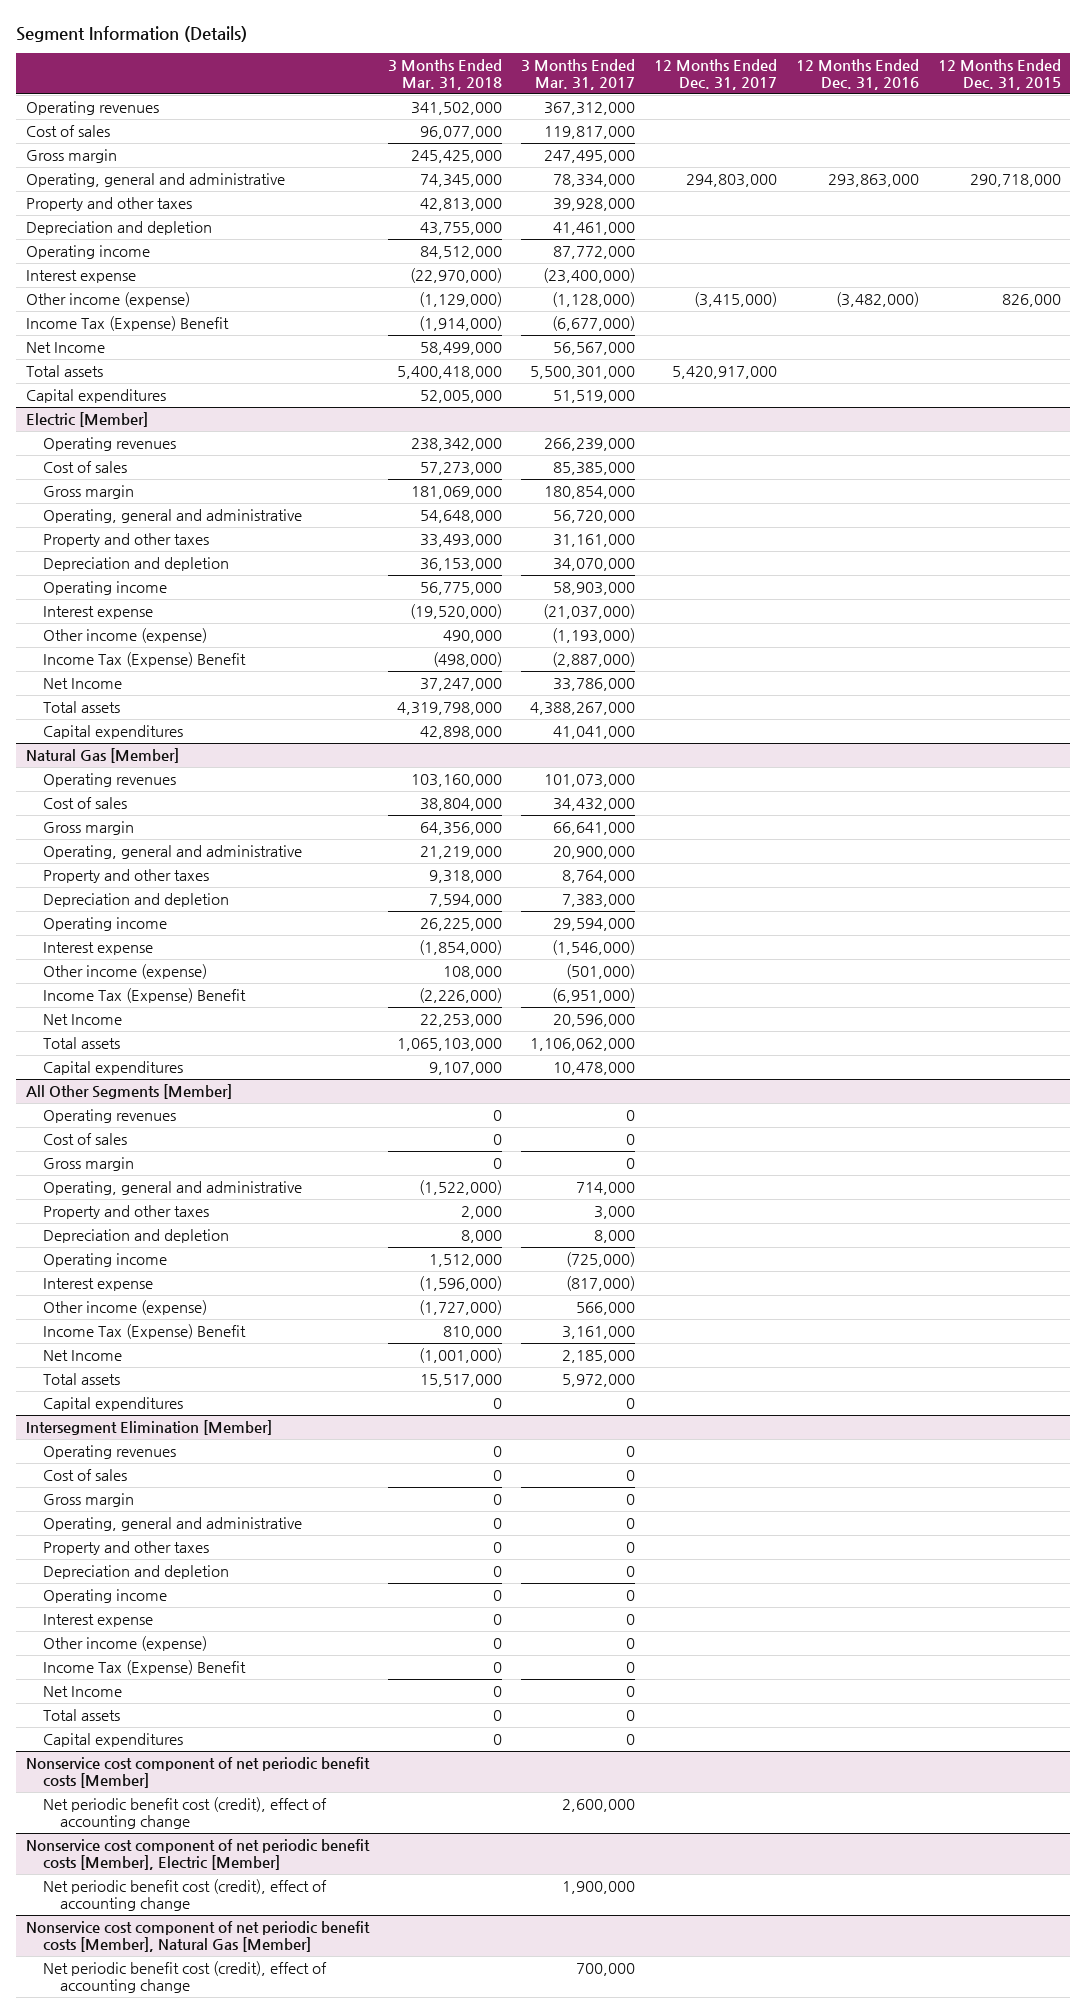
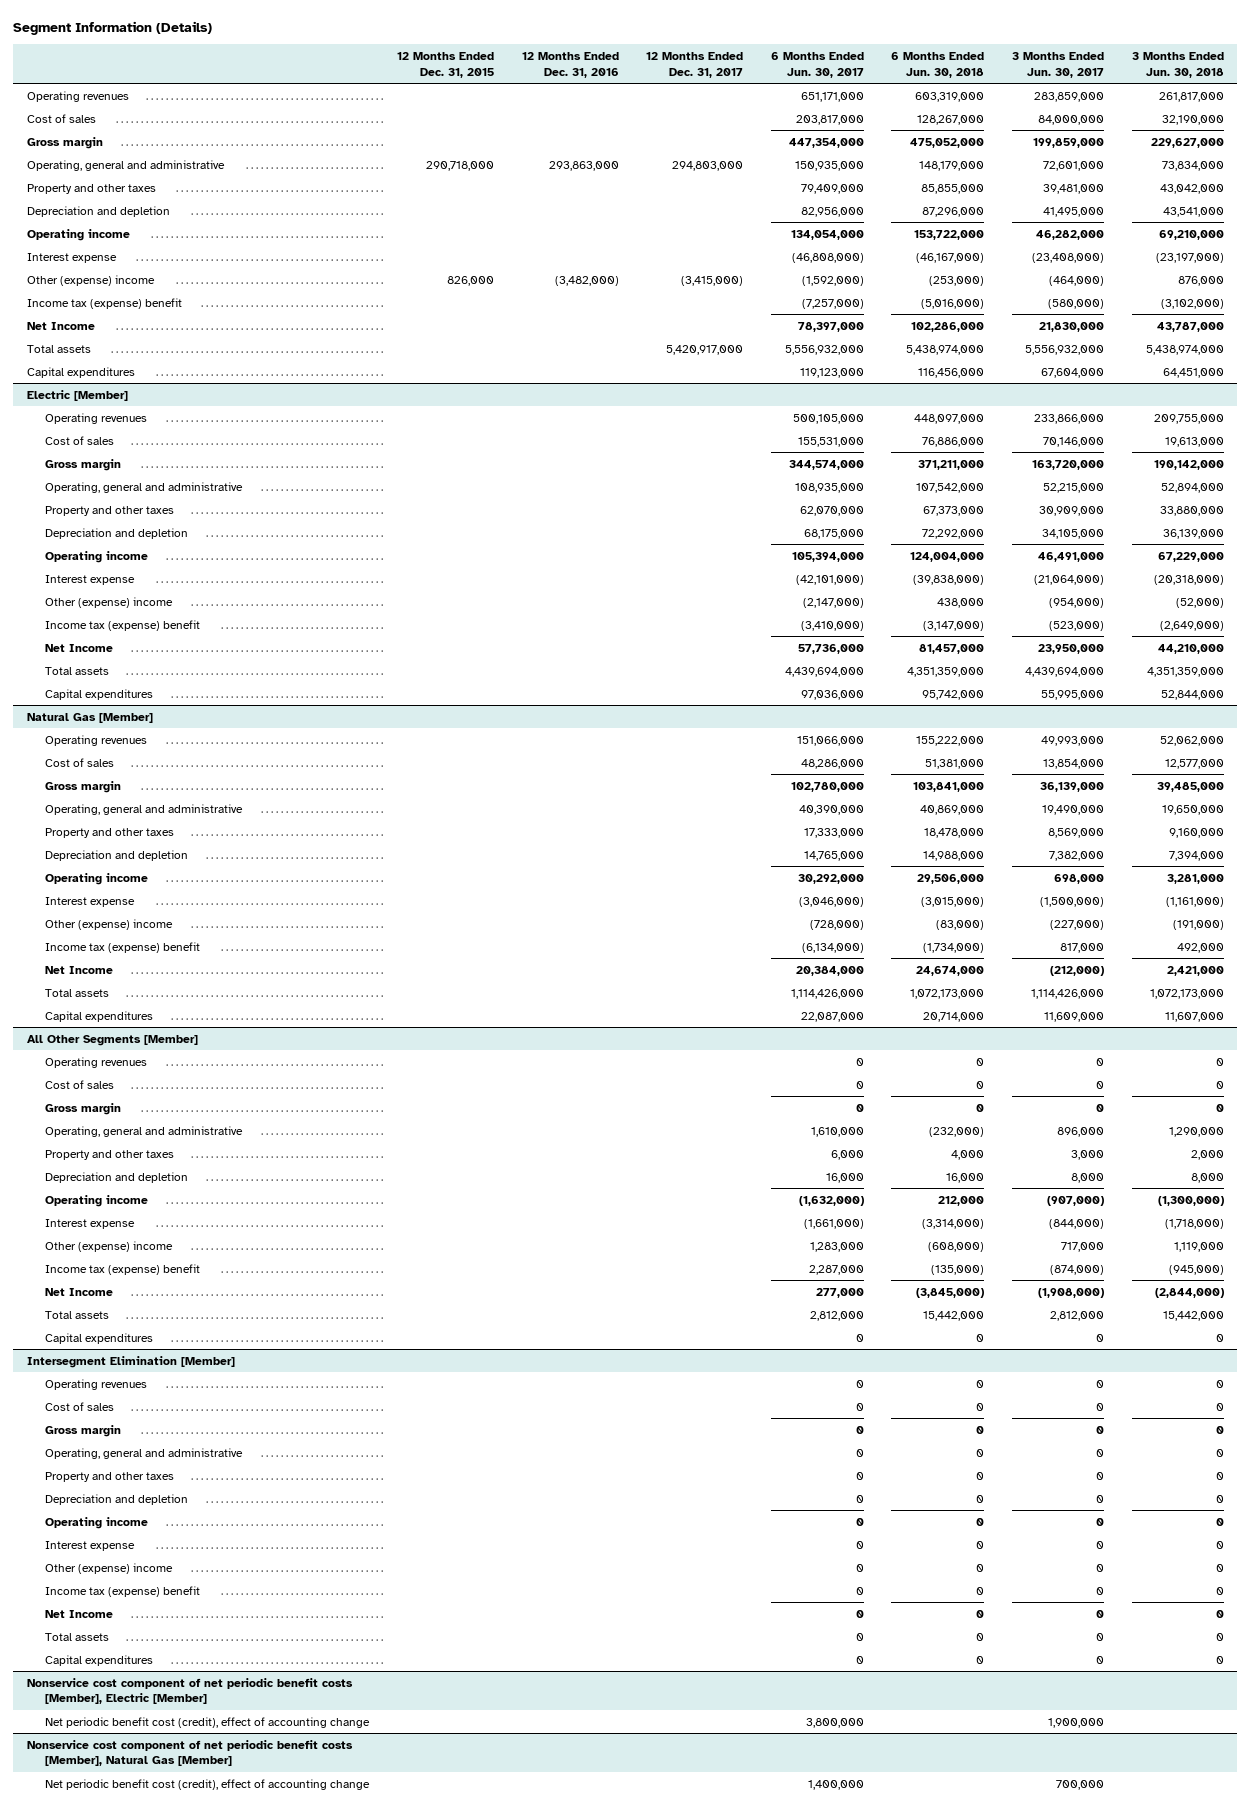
- | 3 Months Ended Mar. 31, 2018 | 3 Months Ended Mar. 31, 2017 | 12 Months Ended Dec. 31, 2017 | 12 Months Ended Dec. 31, 2016 | 12 Months Ended Dec. 31, 2015
+ | 12 Months Ended Dec. 31, 2015 | 12 Months Ended Dec. 31, 2016 | 12 Months Ended Dec. 31, 2017 | 6 Months Ended Jun. 30, 2017 | 6 Months Ended Jun. 30, 2018 | 3 Months Ended Jun. 30, 2017 | 3 Months Ended Jun. 30, 2018
- Other income (expense) | (1,129,000) | (1,128,000) | (3,415,000) | (3,482,000) | 826,000
- Income Tax (Expense) Benefit | (1,914,000) | (6,677,000) | | |
+ Other (expense) income | 826,000 | (3,482,000) | (3,415,000) | (1,592,000) | (253,000) | (464,000) | 876,000
+ Income tax (expense) benefit | | | | (7,257,000) | (5,016,000) | (580,000) | (3,102,000)
@ Electric [Member]
- Other income (expense) | 490,000 | (1,193,000) | | |
- Income Tax (Expense) Benefit | (498,000) | (2,887,000) | | |
+ Other (expense) income | | | | (2,147,000) | 438,000 | (954,000) | (52,000)
+ Income tax (expense) benefit | | | | (3,410,000) | (3,147,000) | (523,000) | (2,649,000)
@ Natural Gas [Member]
- Other income (expense) | 108,000 | (501,000) | | |
- Income Tax (Expense) Benefit | (2,226,000) | (6,951,000) | | |
+ Other (expense) income | | | | (728,000) | (83,000) | (227,000) | (191,000)
+ Income tax (expense) benefit | | | | (6,134,000) | (1,734,000) | 817,000 | 492,000
@ All Other Segments [Member]
- Other income (expense) | (1,727,000) | 566,000 | | |
- Income Tax (Expense) Benefit | 810,000 | 3,161,000 | | |
+ Other (expense) income | | | | 1,283,000 | (608,000) | 717,000 | 1,119,000
+ Income tax (expense) benefit | | | | 2,287,000 | (135,000) | (874,000) | (945,000)
@ Intersegment Elimination [Member]
- Other income (expense) | 0 | 0 | | |
- Income Tax (Expense) Benefit | 0 | 0 | | |
+ Other (expense) income | | | | 0 | 0 | 0 | 0
+ Income tax (expense) benefit | | | | 0 | 0 | 0 | 0
- Nonservice cost component of net periodic benefit costs [Member]
- Net periodic benefit cost (credit), effect of accounting change | | 2,600,000 | | |

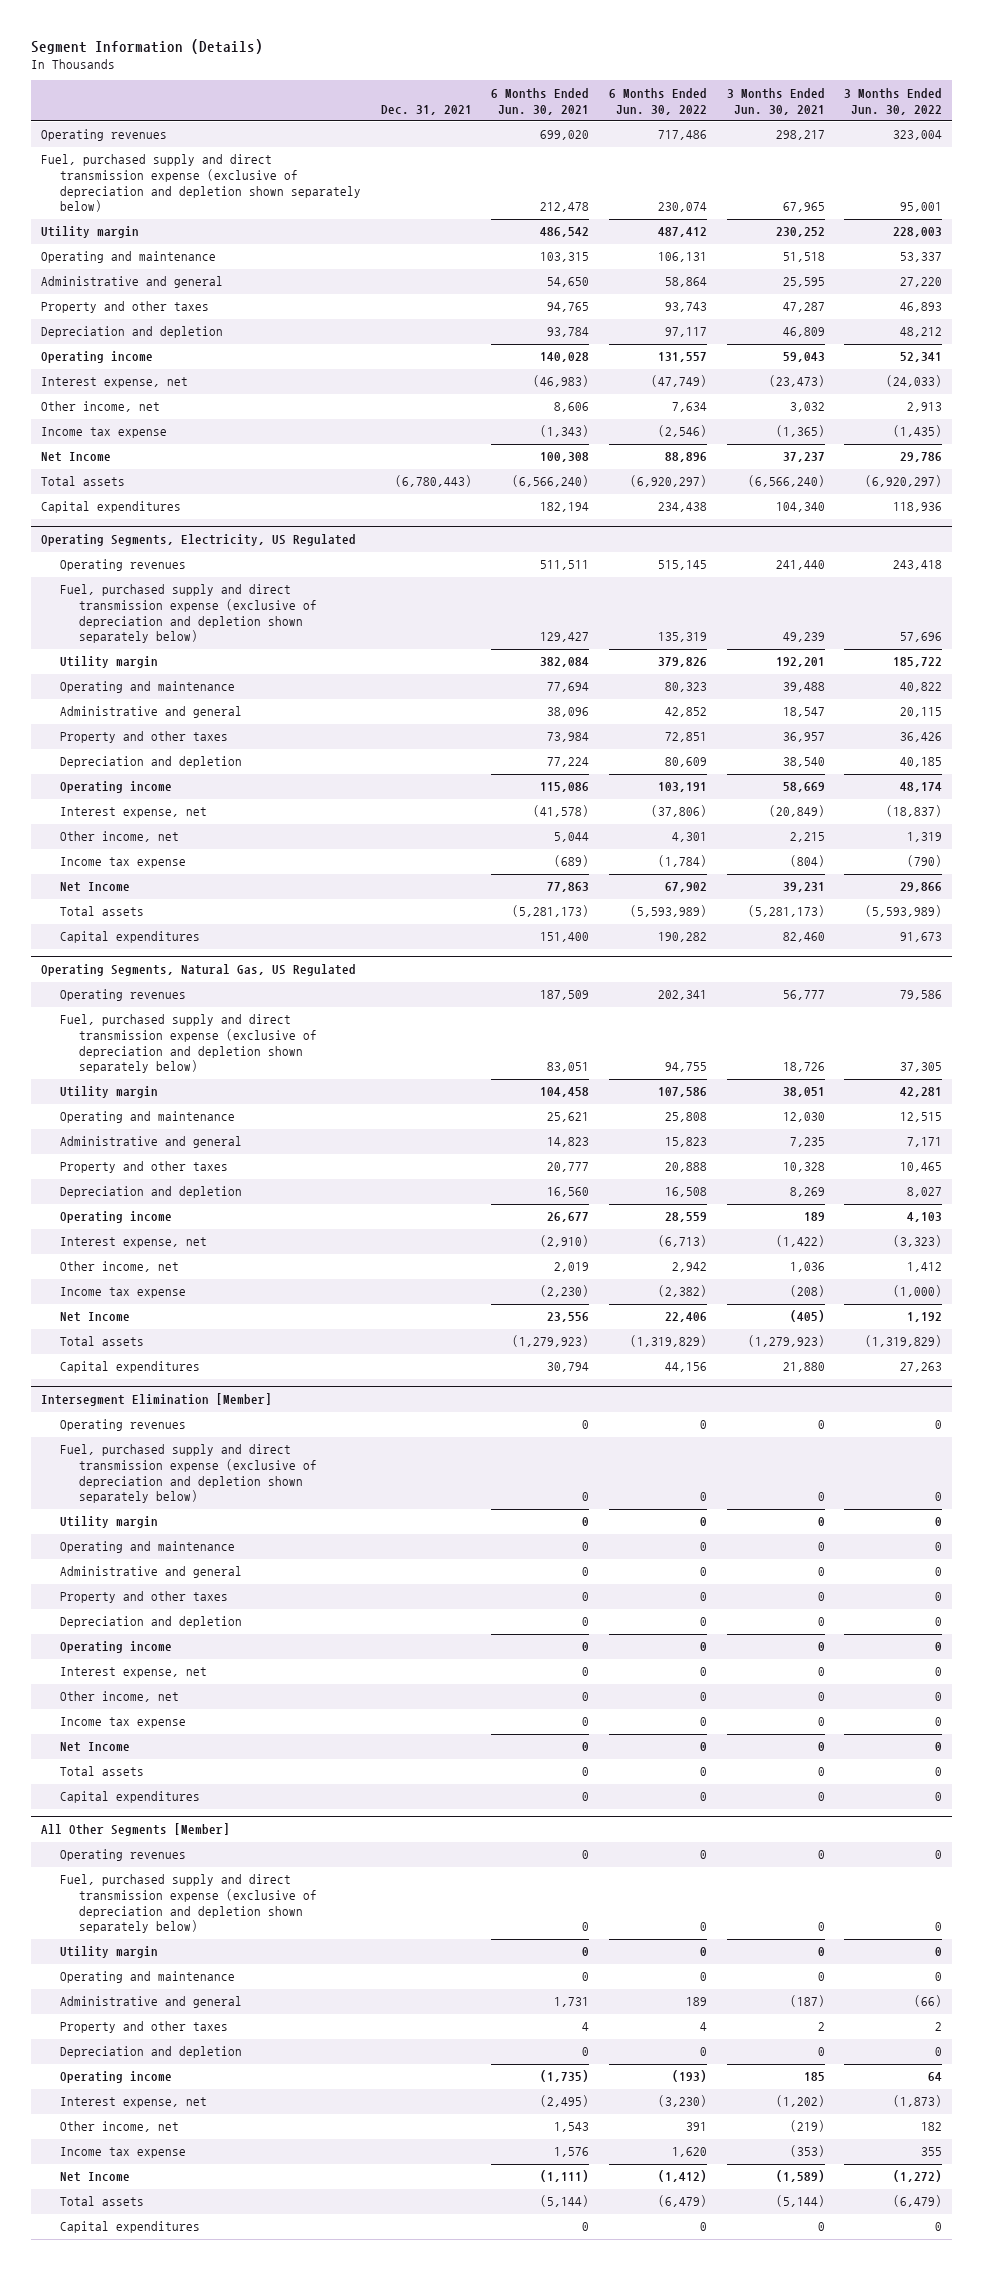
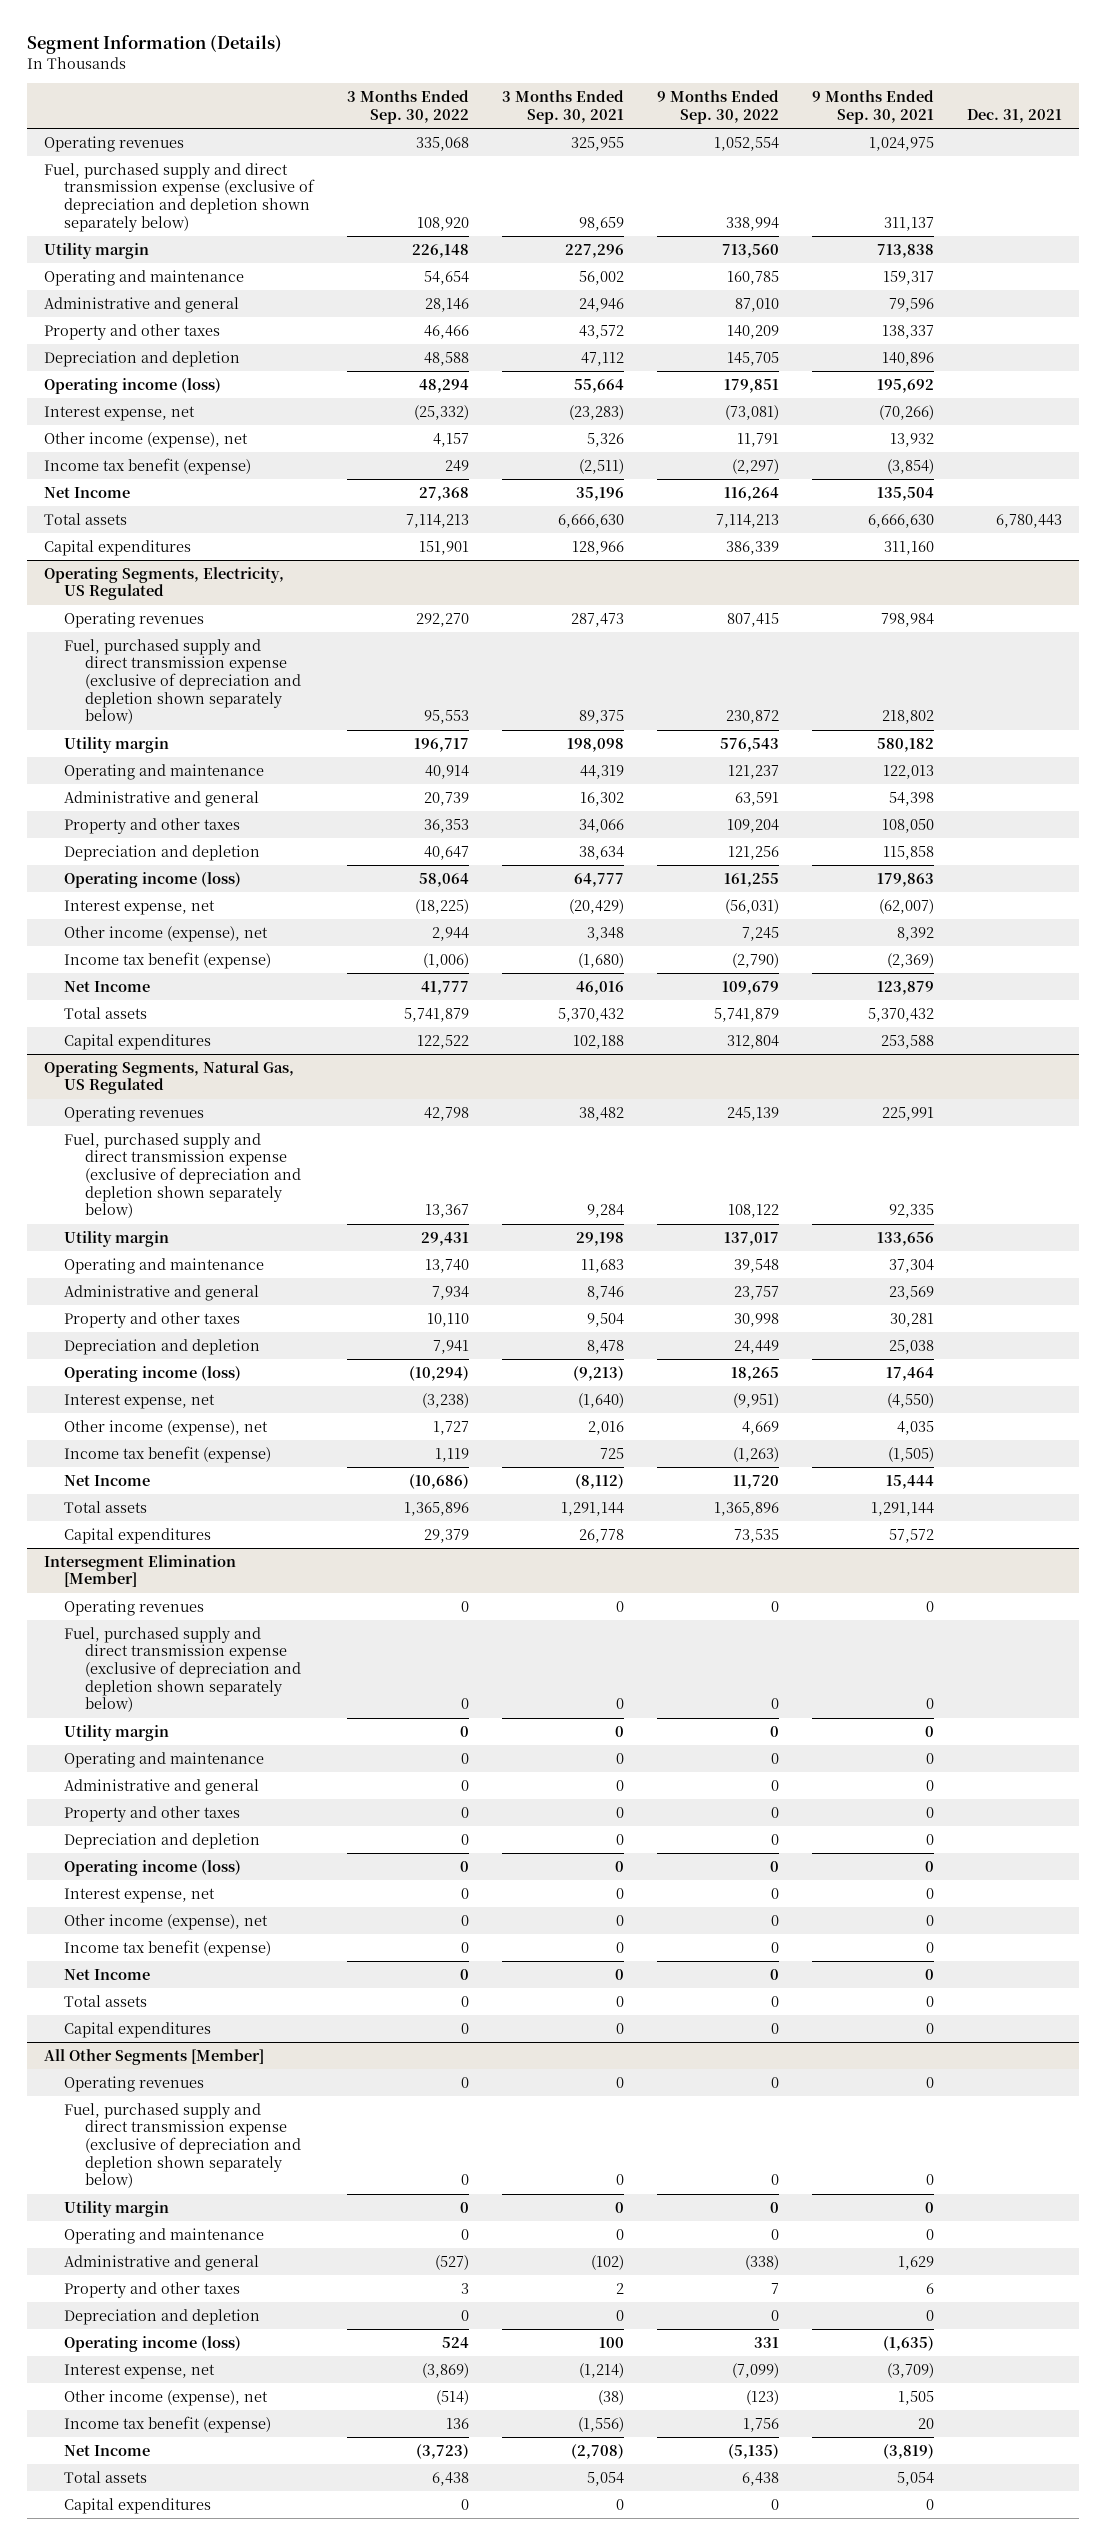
- | Dec. 31, 2021 | 6 Months Ended Jun. 30, 2021 | 6 Months Ended Jun. 30, 2022 | 3 Months Ended Jun. 30, 2021 | 3 Months Ended Jun. 30, 2022
+ | 3 Months Ended Sep. 30, 2022 | 3 Months Ended Sep. 30, 2021 | 9 Months Ended Sep. 30, 2022 | 9 Months Ended Sep. 30, 2021 | Dec. 31, 2021
- Operating income | | 140,028 | 131,557 | 59,043 | 52,341
+ Operating income (loss) | 48,294 | 55,664 | 179,851 | 195,692 |
- Other income, net | | 8,606 | 7,634 | 3,032 | 2,913
- Income tax expense | | (1,343) | (2,546) | (1,365) | (1,435)
+ Other income (expense), net | 4,157 | 5,326 | 11,791 | 13,932 |
+ Income tax benefit (expense) | 249 | (2,511) | (2,297) | (3,854) |
- Total assets | (6,780,443) | (6,566,240) | (6,920,297) | (6,566,240) | (6,920,297)
+ Total assets | 7,114,213 | 6,666,630 | 7,114,213 | 6,666,630 | 6,780,443
@ Operating Segments, Electricity, US Regulated
- Operating income | | 115,086 | 103,191 | 58,669 | 48,174
+ Operating income (loss) | 58,064 | 64,777 | 161,255 | 179,863 |
- Other income, net | | 5,044 | 4,301 | 2,215 | 1,319
- Income tax expense | | (689) | (1,784) | (804) | (790)
+ Other income (expense), net | 2,944 | 3,348 | 7,245 | 8,392 |
+ Income tax benefit (expense) | (1,006) | (1,680) | (2,790) | (2,369) |
@ Operating Segments, Natural Gas, US Regulated
- Operating income | | 26,677 | 28,559 | 189 | 4,103
+ Operating income (loss) | (10,294) | (9,213) | 18,265 | 17,464 |
- Other income, net | | 2,019 | 2,942 | 1,036 | 1,412
- Income tax expense | | (2,230) | (2,382) | (208) | (1,000)
+ Other income (expense), net | 1,727 | 2,016 | 4,669 | 4,035 |
+ Income tax benefit (expense) | 1,119 | 725 | (1,263) | (1,505) |
@ Intersegment Elimination [Member]
- Operating income | | 0 | 0 | 0 | 0
+ Operating income (loss) | 0 | 0 | 0 | 0 |
- Other income, net | | 0 | 0 | 0 | 0
- Income tax expense | | 0 | 0 | 0 | 0
+ Other income (expense), net | 0 | 0 | 0 | 0 |
+ Income tax benefit (expense) | 0 | 0 | 0 | 0 |
@ All Other Segments [Member]
- Operating income | | (1,735) | (193) | 185 | 64
+ Operating income (loss) | 524 | 100 | 331 | (1,635) |
- Other income, net | | 1,543 | 391 | (219) | 182
- Income tax expense | | 1,576 | 1,620 | (353) | 355
+ Other income (expense), net | (514) | (38) | (123) | 1,505 |
+ Income tax benefit (expense) | 136 | (1,556) | 1,756 | 20 |

